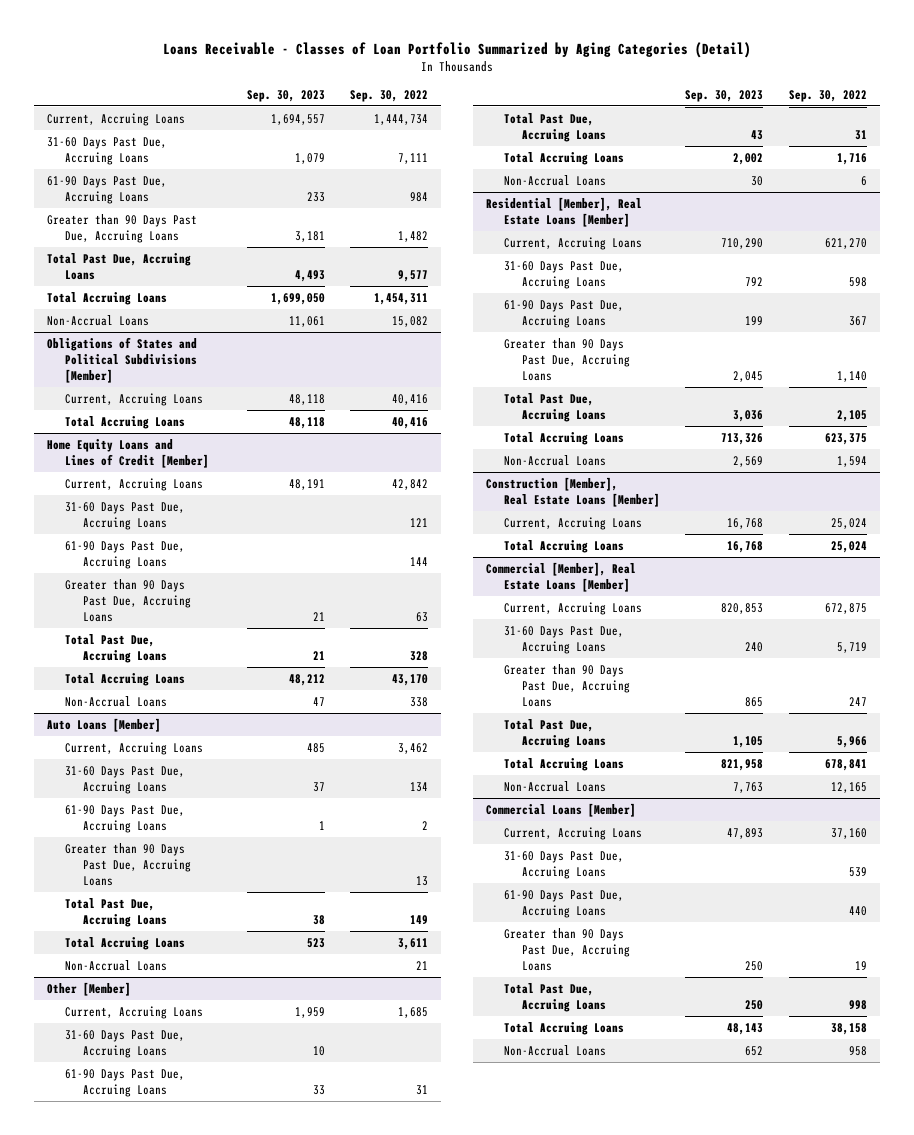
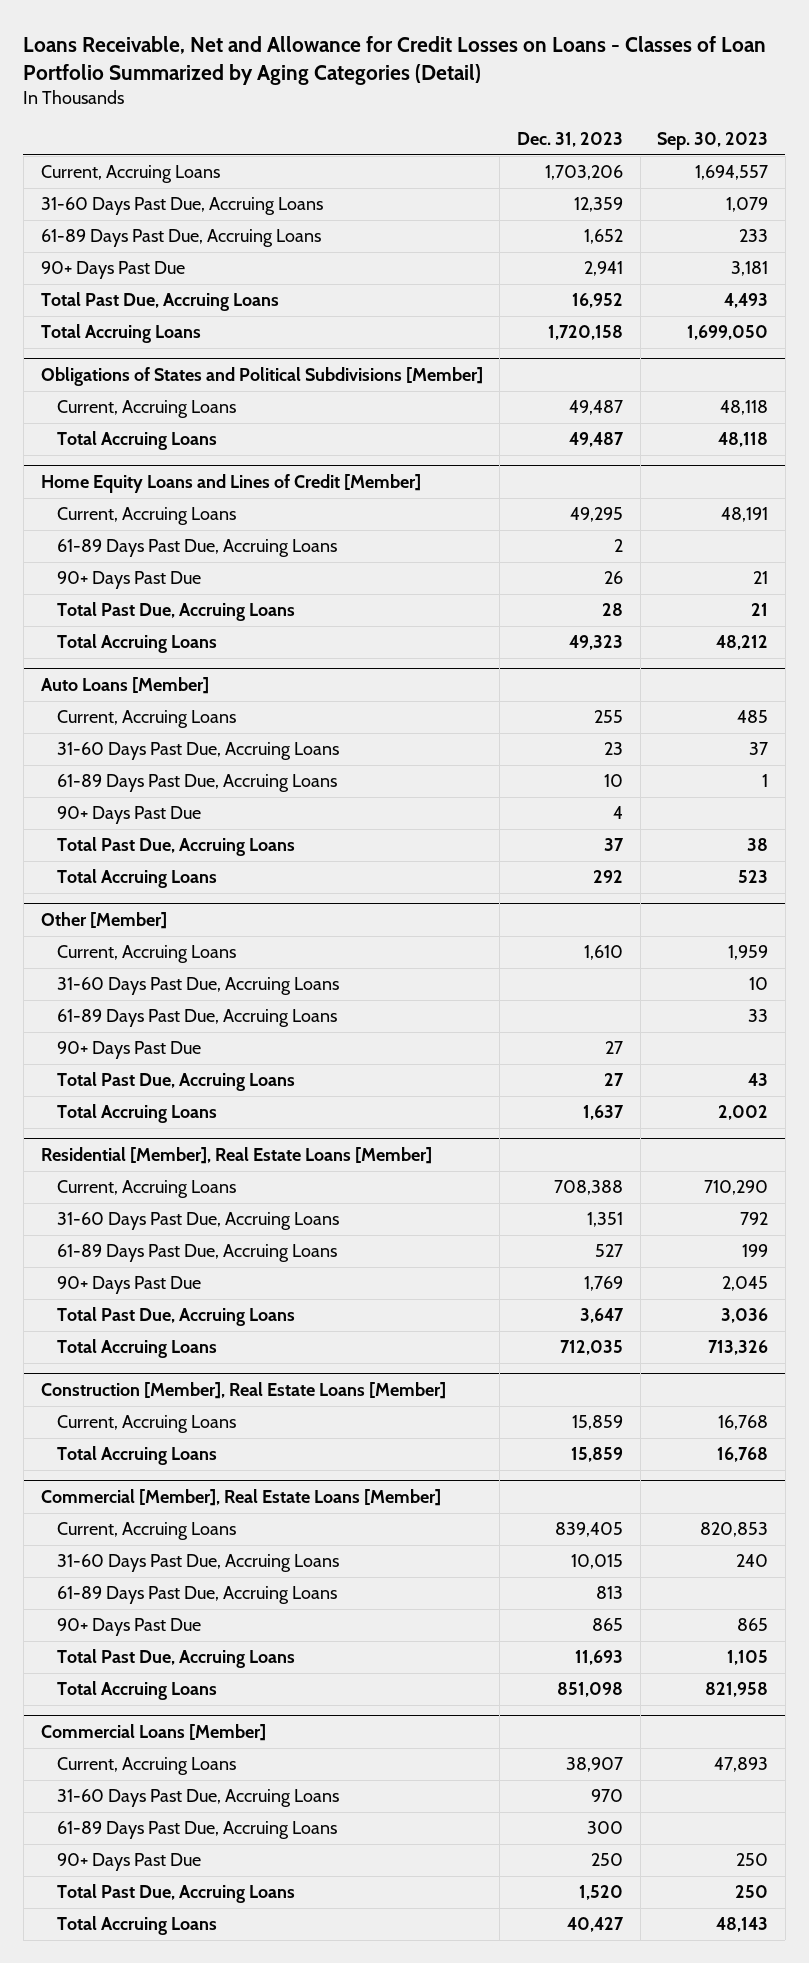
- Loans Receivable - Classes of Loan Portfolio Summarized by Aging Categories (Detail)
+ Loans Receivable, Net and Allowance for Credit Losses on Loans - Classes of Loan Portfolio Summarized by Aging Categories (Detail)
- | Sep. 30, 2023 | Sep. 30, 2022
+ | Dec. 31, 2023 | Sep. 30, 2023
- 61-90 Days Past Due, Accruing Loans | 233 | 984
- Greater than 90 Days Past Due, Accruing Loans | 3,181 | 1,482
+ 61-89 Days Past Due, Accruing Loans | 1,652 | 233
+ 90+ Days Past Due | 2,941 | 3,181
- Non-Accrual Loans | 11,061 | 15,082
@ Home Equity Loans and Lines of Credit [Member]
- 31-60 Days Past Due, Accruing Loans | | 121
- 61-90 Days Past Due, Accruing Loans | | 144
- Greater than 90 Days Past Due, Accruing Loans | 21 | 63
+ 61-89 Days Past Due, Accruing Loans | 2 |
+ 90+ Days Past Due | 26 | 21
- Non-Accrual Loans | 47 | 338
@ Auto Loans [Member]
- 61-90 Days Past Due, Accruing Loans | 1 | 2
- Greater than 90 Days Past Due, Accruing Loans | | 13
+ 61-89 Days Past Due, Accruing Loans | 10 | 1
+ 90+ Days Past Due | 4 |
- Non-Accrual Loans | | 21
@ Other [Member]
- 61-90 Days Past Due, Accruing Loans | 33 | 31
+ 61-89 Days Past Due, Accruing Loans | | 33
+ 90+ Days Past Due | 27 |
- Non-Accrual Loans | 30 | 6
@ Residential [Member], Real Estate Loans [Member]
- 61-90 Days Past Due, Accruing Loans | 199 | 367
- Greater than 90 Days Past Due, Accruing Loans | 2,045 | 1,140
+ 61-89 Days Past Due, Accruing Loans | 527 | 199
+ 90+ Days Past Due | 1,769 | 2,045
- Non-Accrual Loans | 2,569 | 1,594
@ Commercial [Member], Real Estate Loans [Member]
- Greater than 90 Days Past Due, Accruing Loans | 865 | 247
+ 61-89 Days Past Due, Accruing Loans | 813 |
+ 90+ Days Past Due | 865 | 865
- Non-Accrual Loans | 7,763 | 12,165
@ Commercial Loans [Member]
- 61-90 Days Past Due, Accruing Loans | | 440
- Greater than 90 Days Past Due, Accruing Loans | 250 | 19
+ 61-89 Days Past Due, Accruing Loans | 300 |
+ 90+ Days Past Due | 250 | 250
- Non-Accrual Loans | 652 | 958

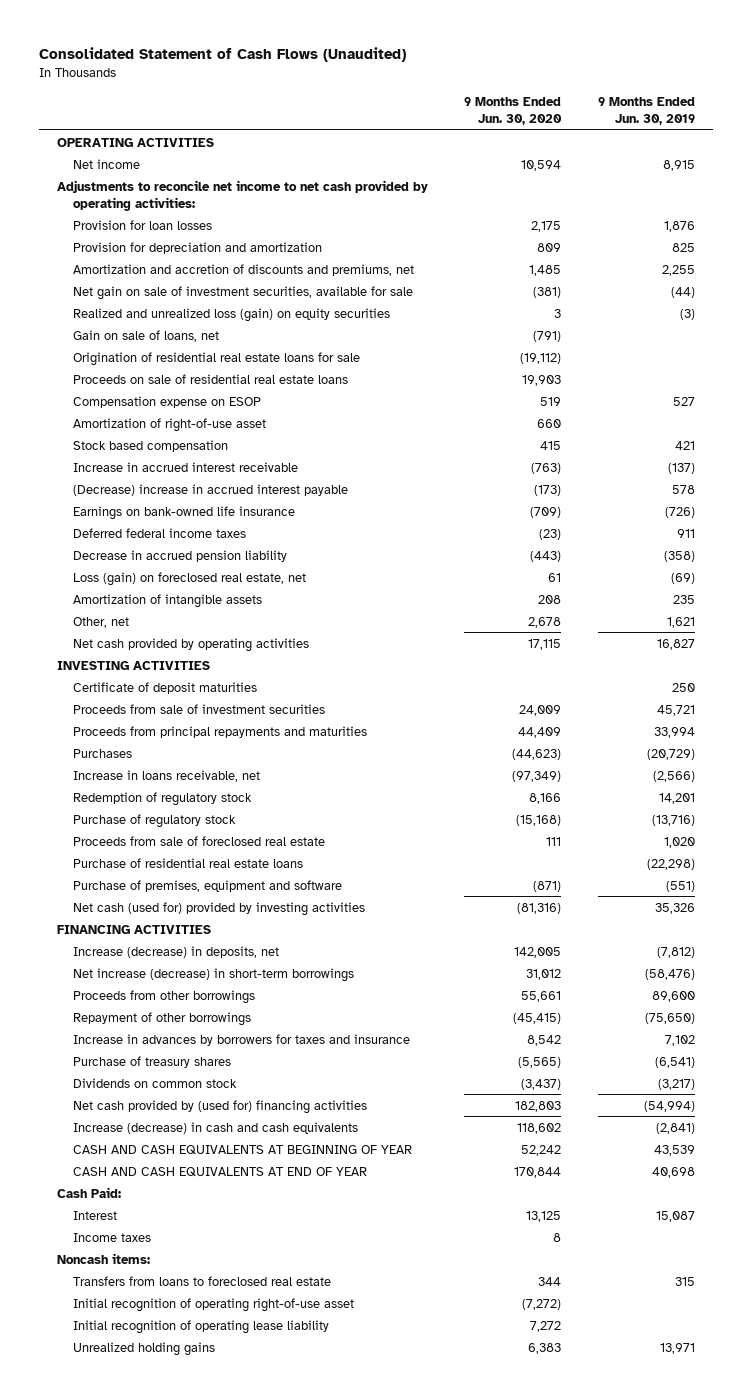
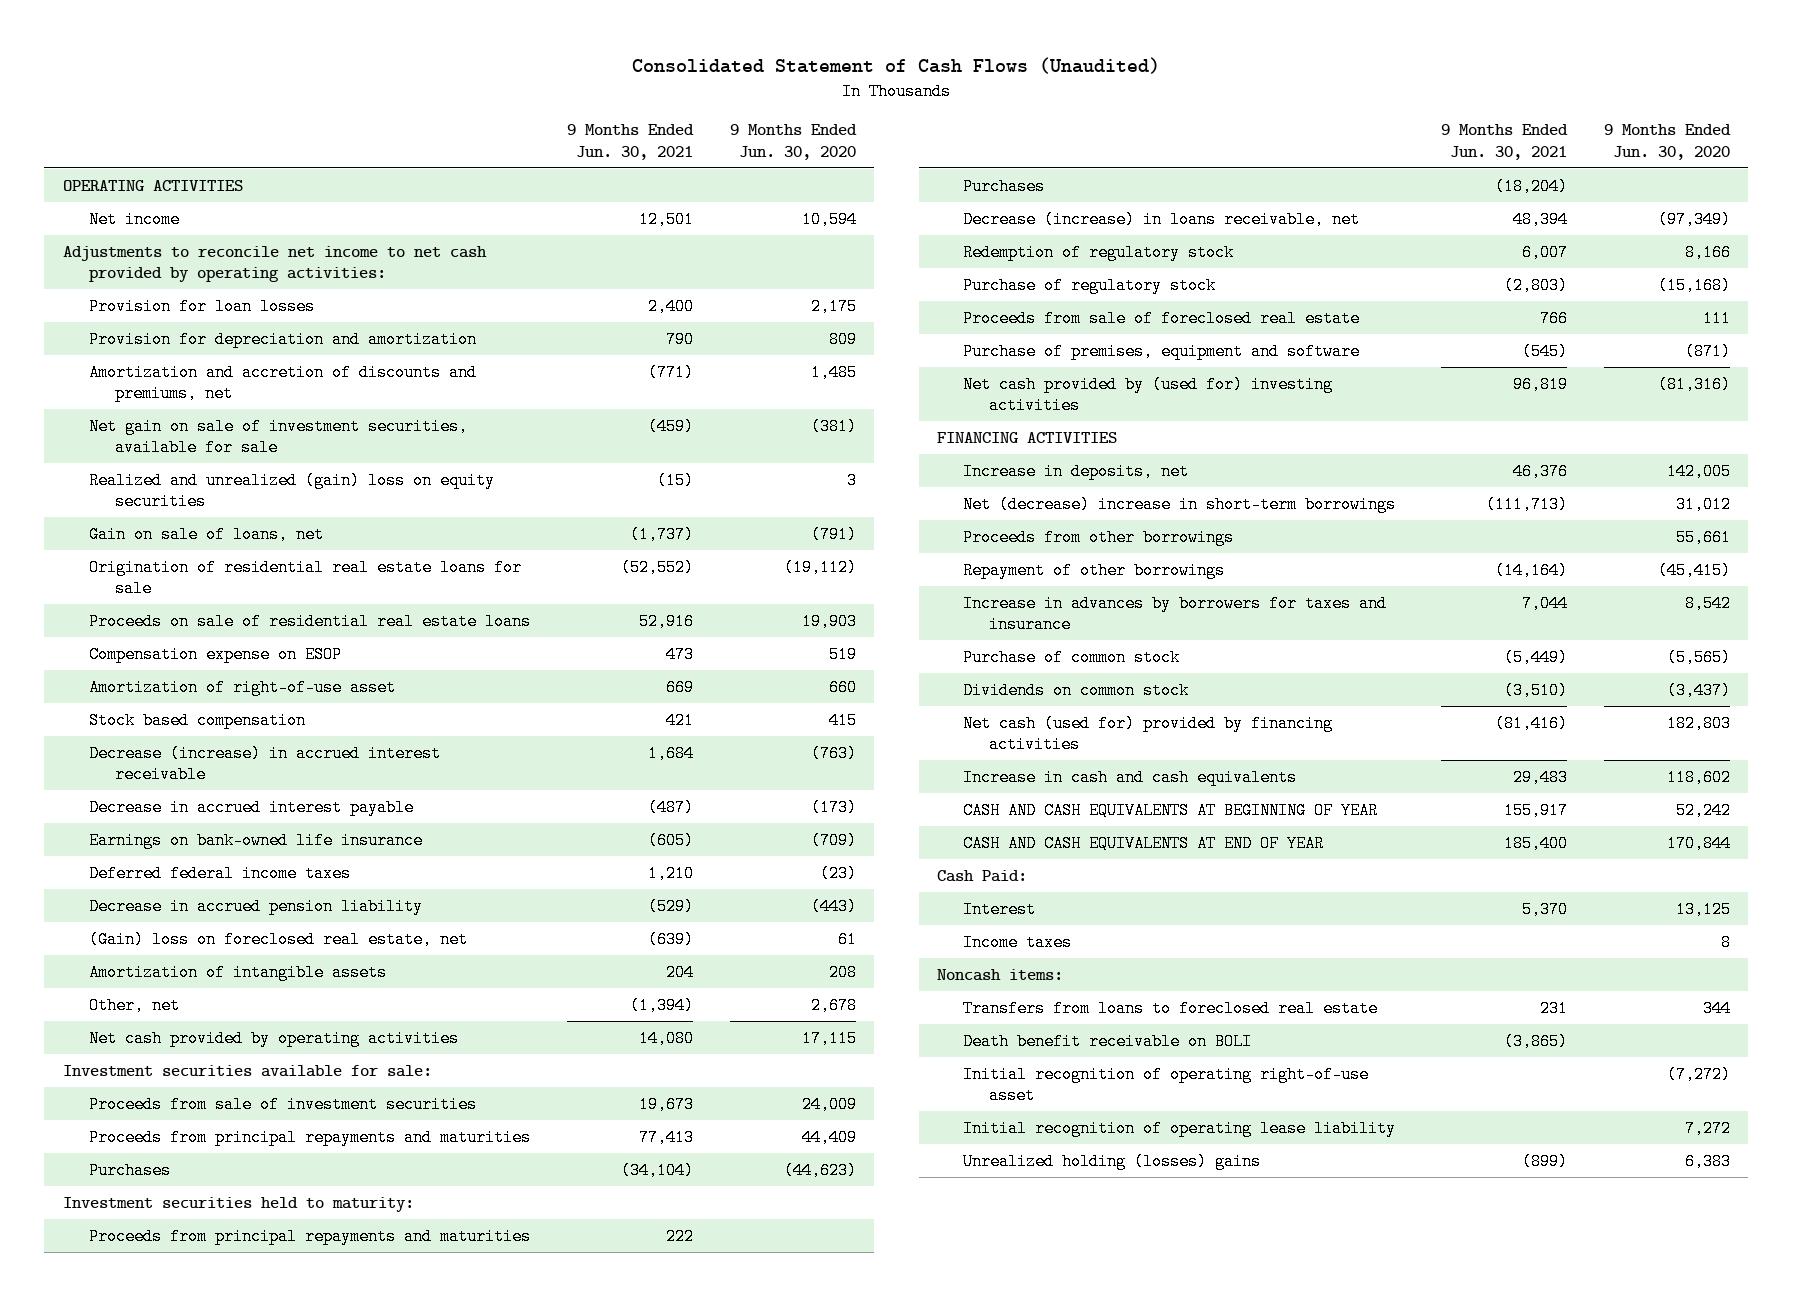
- | 9 Months Ended Jun. 30, 2020 | 9 Months Ended Jun. 30, 2019
+ | 9 Months Ended Jun. 30, 2021 | 9 Months Ended Jun. 30, 2020
- Realized and unrealized loss (gain) on equity securities | 3 | (3)
+ Realized and unrealized (gain) loss on equity securities | (15) | 3
- Increase in accrued interest receivable | (763) | (137)
- (Decrease) increase in accrued interest payable | (173) | 578
+ Decrease (increase) in accrued interest receivable | 1,684 | (763)
+ Decrease in accrued interest payable | (487) | (173)
- Loss (gain) on foreclosed real estate, net | 61 | (69)
+ (Gain) loss on foreclosed real estate, net | (639) | 61
- INVESTING ACTIVITIES
- Certificate of deposit maturities | | 250
+ Investment securities available for sale:
- Increase in loans receivable, net | (97,349) | (2,566)
+ Investment securities held to maturity:
+ Proceeds from principal repayments and maturities | 222 |
+ Purchases | (18,204) |
+ Decrease (increase) in loans receivable, net | 48,394 | (97,349)
- Purchase of residential real estate loans | | (22,298)
- Net cash (used for) provided by investing activities | (81,316) | 35,326
+ Net cash provided by (used for) investing activities | 96,819 | (81,316)
- Increase (decrease) in deposits, net | 142,005 | (7,812)
- Net increase (decrease) in short-term borrowings | 31,012 | (58,476)
+ Increase in deposits, net | 46,376 | 142,005
+ Net (decrease) increase in short-term borrowings | (111,713) | 31,012
- Purchase of treasury shares | (5,565) | (6,541)
+ Purchase of common stock | (5,449) | (5,565)
- Net cash provided by (used for) financing activities | 182,803 | (54,994)
- Increase (decrease) in cash and cash equivalents | 118,602 | (2,841)
+ Net cash (used for) provided by financing activities | (81,416) | 182,803
+ Increase in cash and cash equivalents | 29,483 | 118,602
+ Death benefit receivable on BOLI | (3,865) |
- Unrealized holding gains | 6,383 | 13,971
+ Unrealized holding (losses) gains | (899) | 6,383

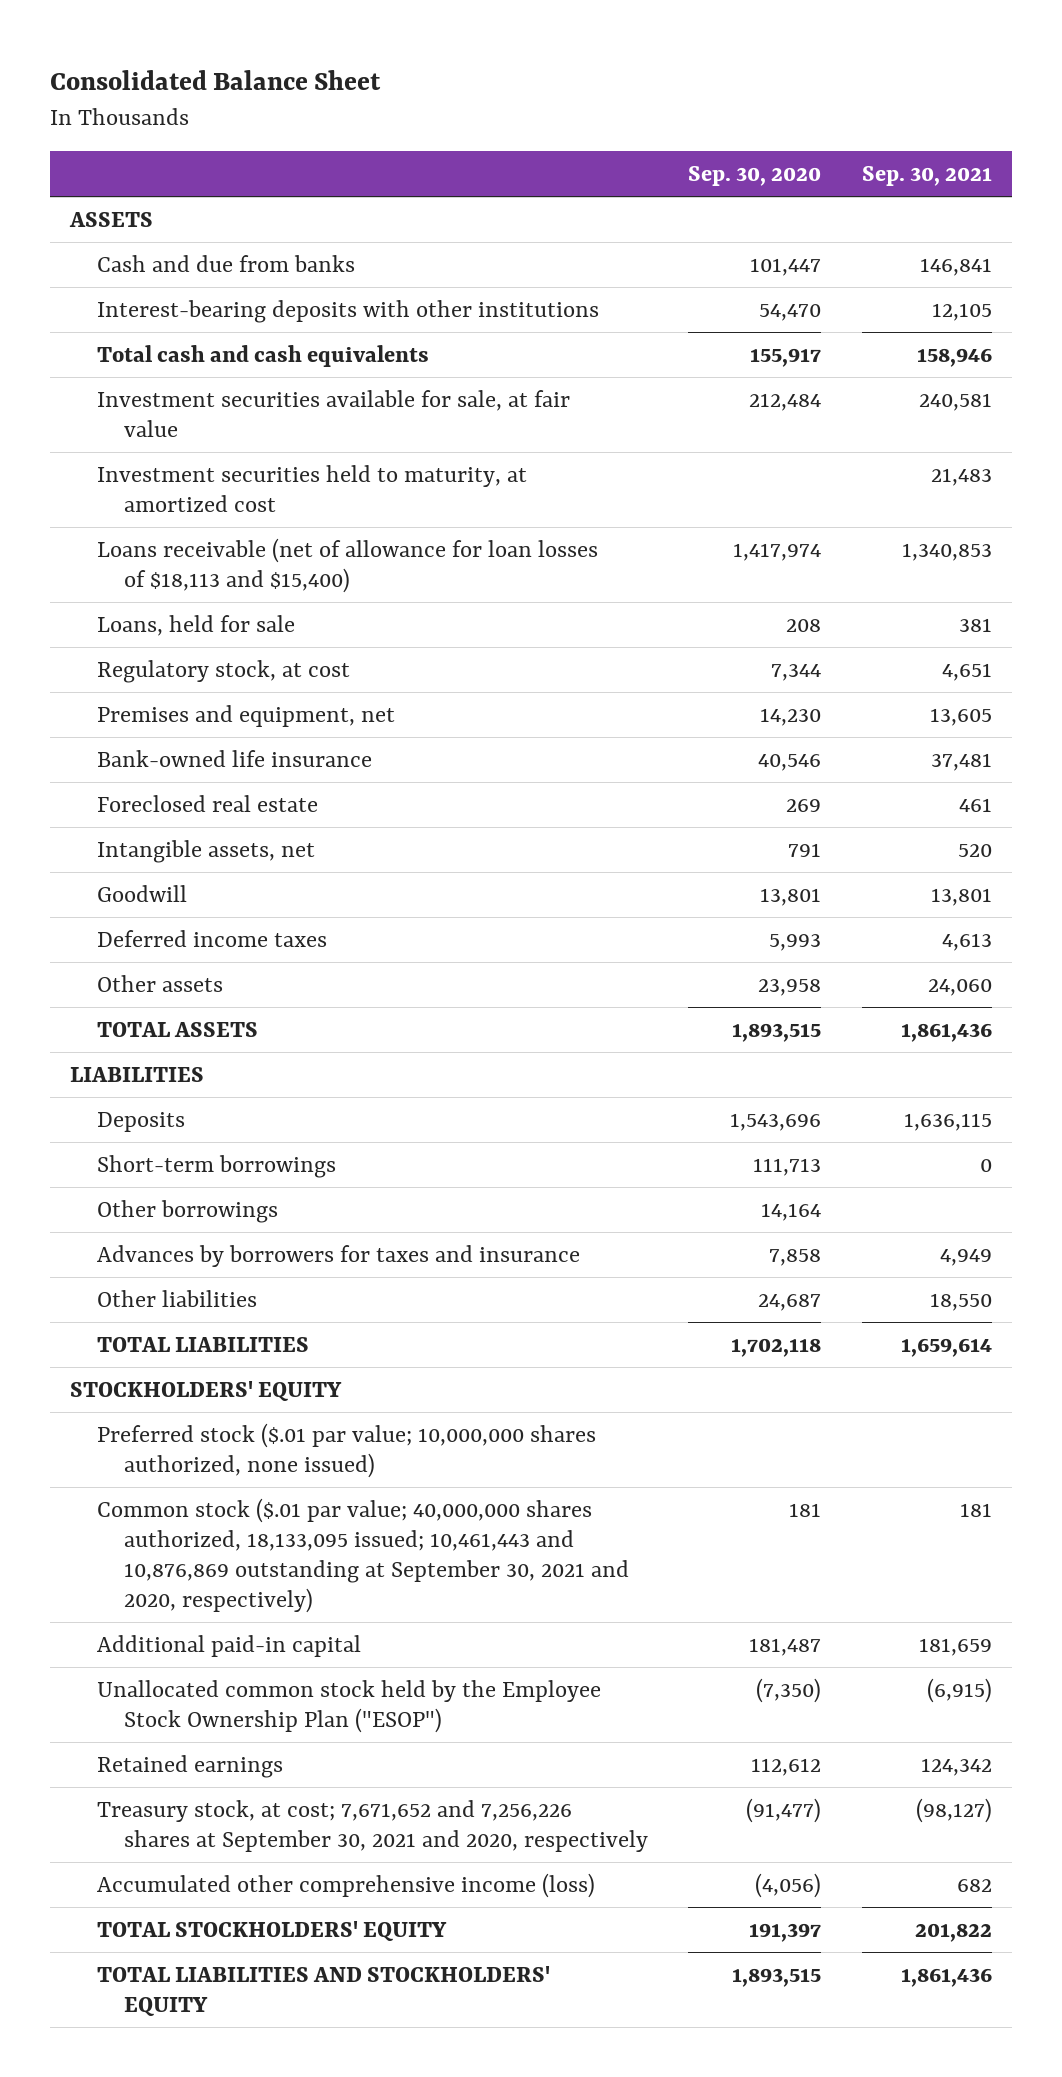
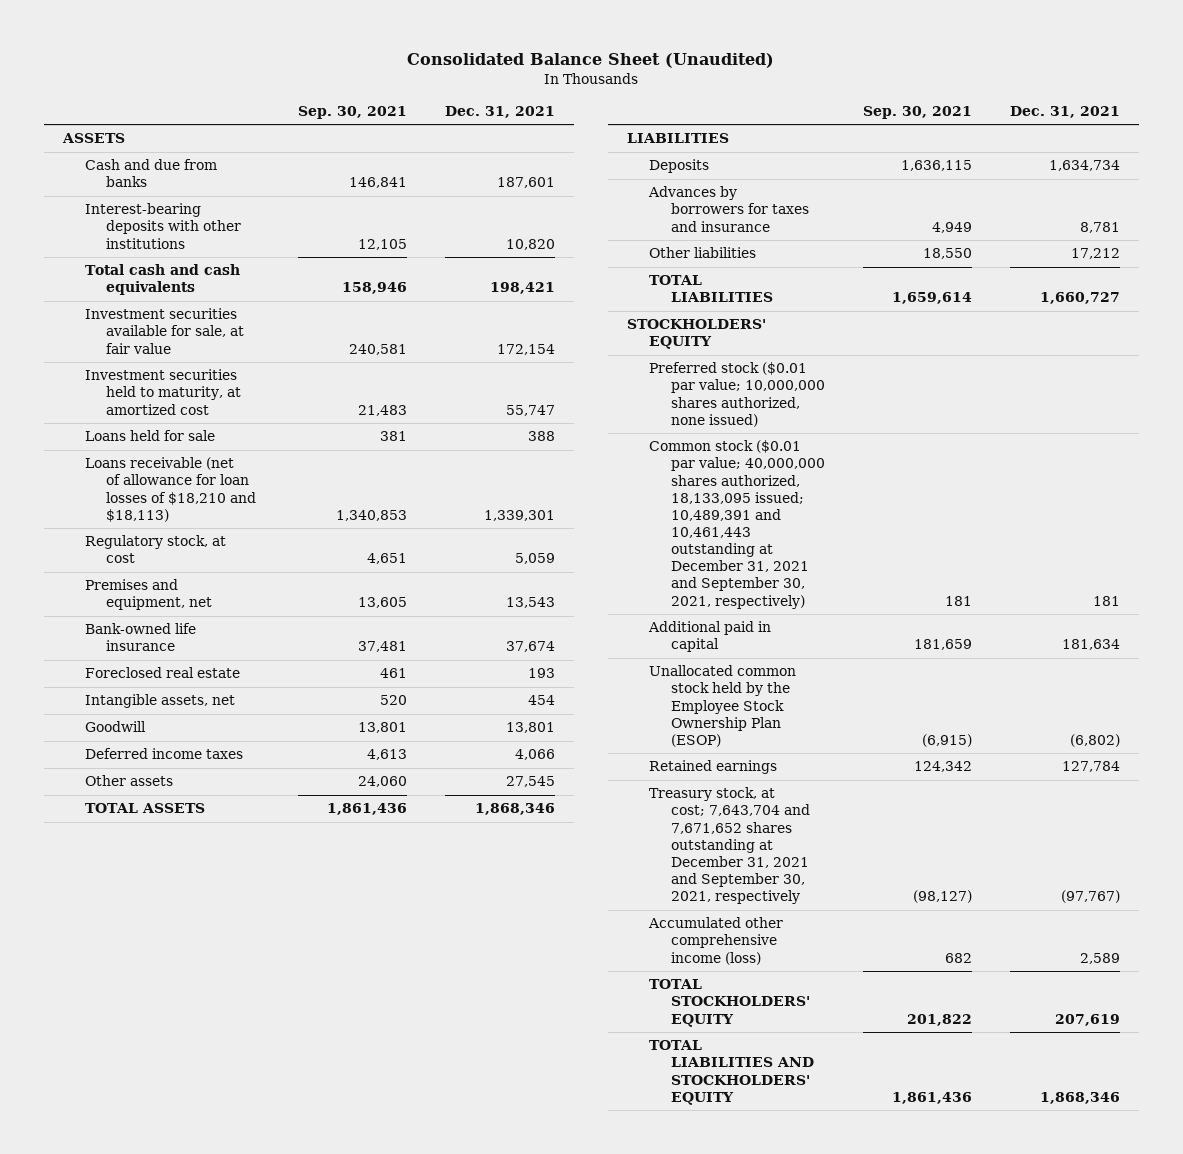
- Consolidated Balance Sheet
+ Consolidated Balance Sheet (Unaudited)
- | Sep. 30, 2020 | Sep. 30, 2021
+ | Sep. 30, 2021 | Dec. 31, 2021
- Loans receivable (net of allowance for loan losses of $18,113 and $15,400) | 1,417,974 | 1,340,853
- Loans, held for sale | 208 | 381
+ Loans held for sale | 381 | 388
+ Loans receivable (net of allowance for loan losses of $18,210 and $18,113) | 1,340,853 | 1,339,301
- Short-term borrowings | 111,713 | 0
- Other borrowings | 14,164 |
- Preferred stock ($.01 par value; 10,000,000 shares authorized, none issued)
- Common stock ($.01 par value; 40,000,000 shares authorized, 18,133,095 issued; 10,461,443 and 10,876,869 outstanding at September 30, 2021 and 2020, respectively) | 181 | 181
- Additional paid-in capital | 181,487 | 181,659
- Unallocated common stock held by the Employee Stock Ownership Plan ("ESOP") | (7,350) | (6,915)
+ Preferred stock ($0.01 par value; 10,000,000 shares authorized, none issued)
+ Common stock ($0.01 par value; 40,000,000 shares authorized, 18,133,095 issued; 10,489,391 and 10,461,443 outstanding at December 31, 2021 and September 30, 2021, respectively) | 181 | 181
+ Additional paid in capital | 181,659 | 181,634
+ Unallocated common stock held by the Employee Stock Ownership Plan (ESOP) | (6,915) | (6,802)
- Treasury stock, at cost; 7,671,652 and 7,256,226 shares at September 30, 2021 and 2020, respectively | (91,477) | (98,127)
+ Treasury stock, at cost; 7,643,704 and 7,671,652 shares outstanding at December 31, 2021 and September 30, 2021, respectively | (98,127) | (97,767)

